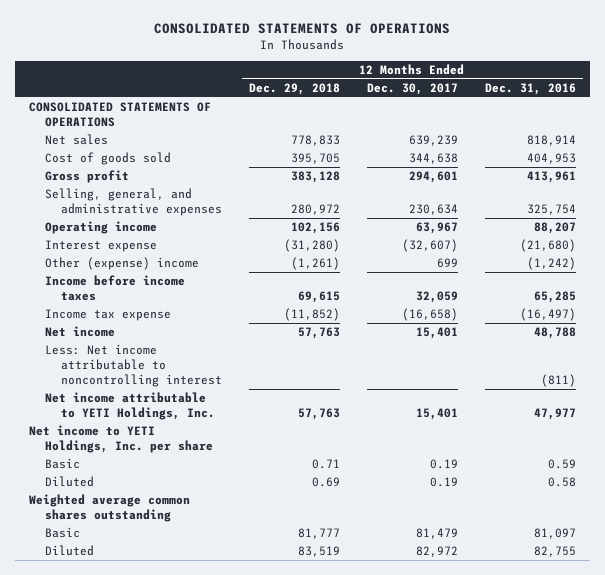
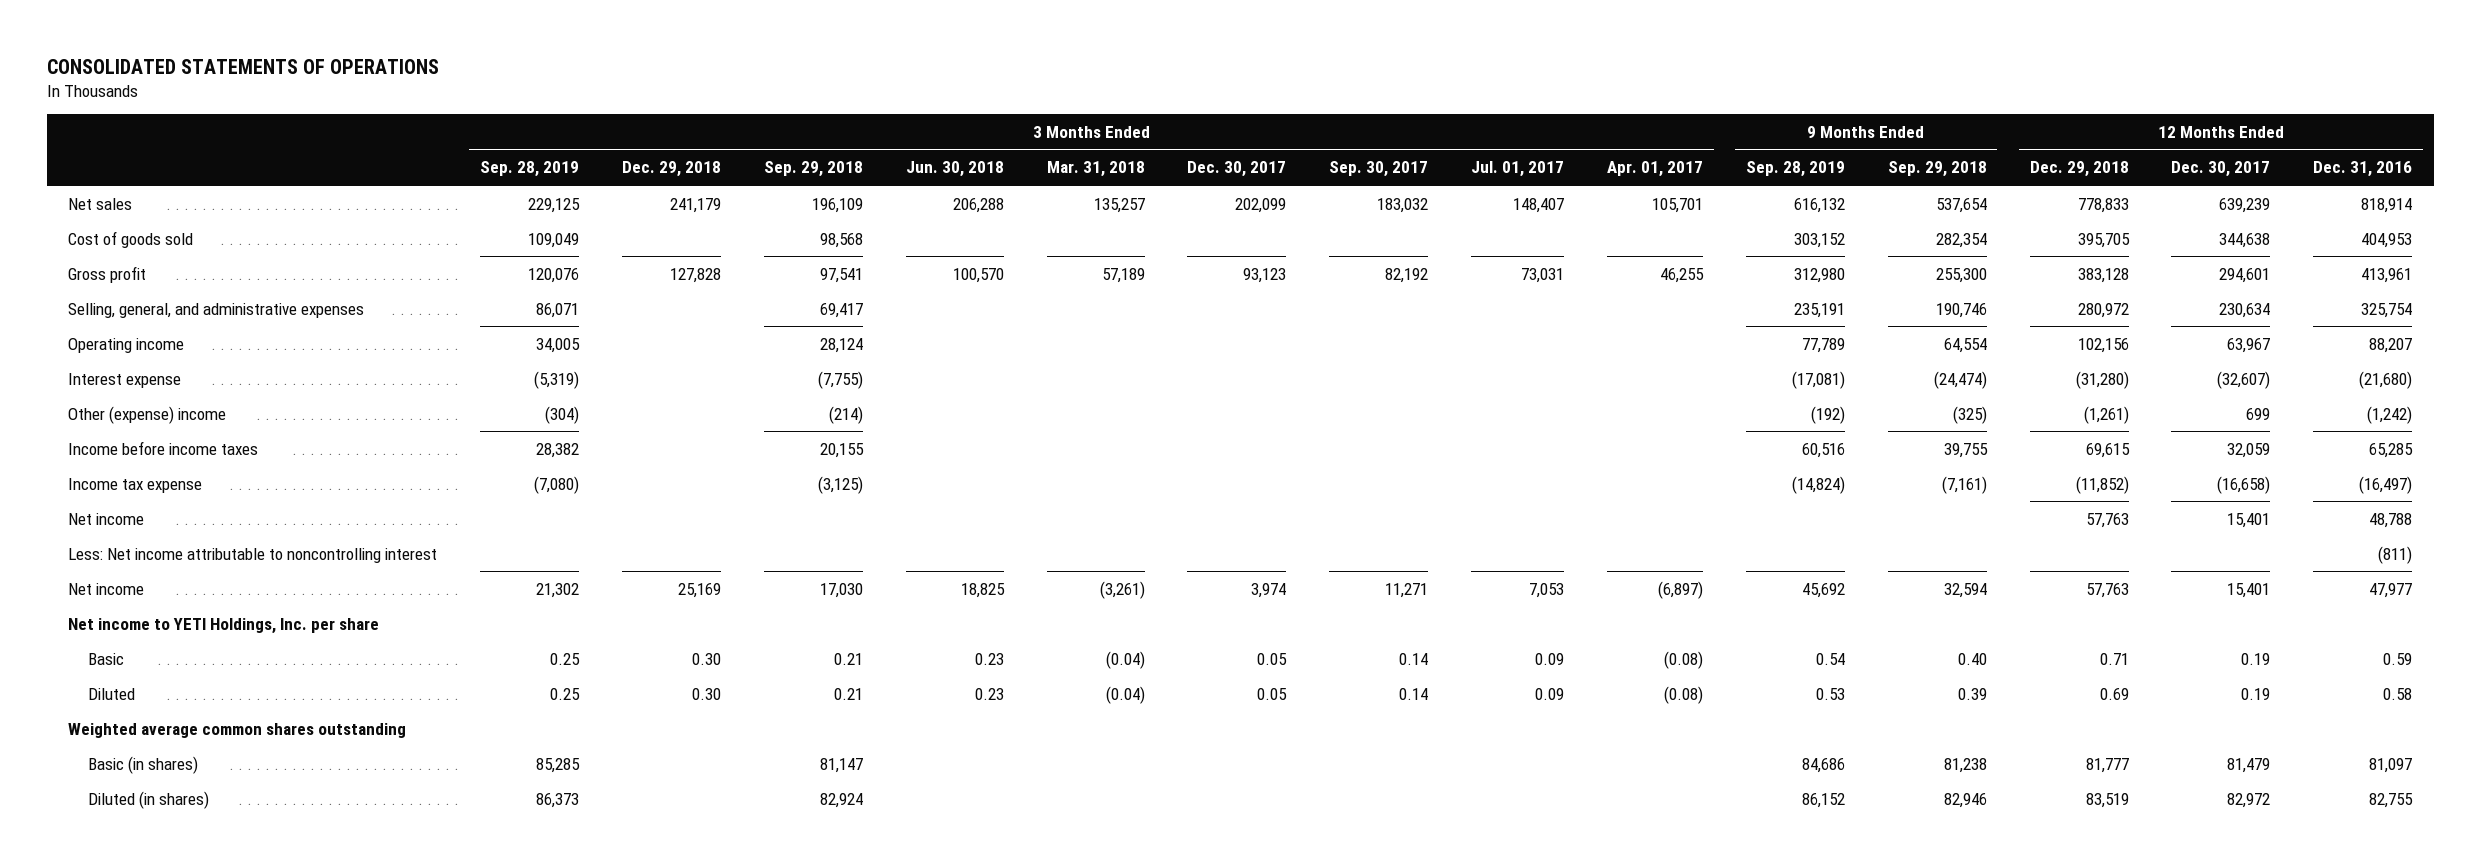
- | 12 Months Ended Dec. 29, 2018 | 12 Months Ended Dec. 30, 2017 | 12 Months Ended Dec. 31, 2016
+ | 3 Months Ended Sep. 28, 2019 | 3 Months Ended Dec. 29, 2018 | 3 Months Ended Sep. 29, 2018 | 3 Months Ended Jun. 30, 2018 | 3 Months Ended Mar. 31, 2018 | 3 Months Ended Dec. 30, 2017 | 3 Months Ended Sep. 30, 2017 | 3 Months Ended Jul. 01, 2017 | 3 Months Ended Apr. 01, 2017 | 9 Months Ended Sep. 28, 2019 | 9 Months Ended Sep. 29, 2018 | 12 Months Ended Dec. 29, 2018 | 12 Months Ended Dec. 30, 2017 | 12 Months Ended Dec. 31, 2016
- CONSOLIDATED STATEMENTS OF OPERATIONS
- Net income attributable to YETI Holdings, Inc. | 57,763 | 15,401 | 47,977
+ Net income | 21,302 | 25,169 | 17,030 | 18,825 | (3,261) | 3,974 | 11,271 | 7,053 | (6,897) | 45,692 | 32,594 | 57,763 | 15,401 | 47,977
- Basic | 81,777 | 81,479 | 81,097
- Diluted | 83,519 | 82,972 | 82,755
+ Basic (in shares) | 85,285 | | 81,147 | | | | | | | 84,686 | 81,238 | 81,777 | 81,479 | 81,097
+ Diluted (in shares) | 86,373 | | 82,924 | | | | | | | 86,152 | 82,946 | 83,519 | 82,972 | 82,755

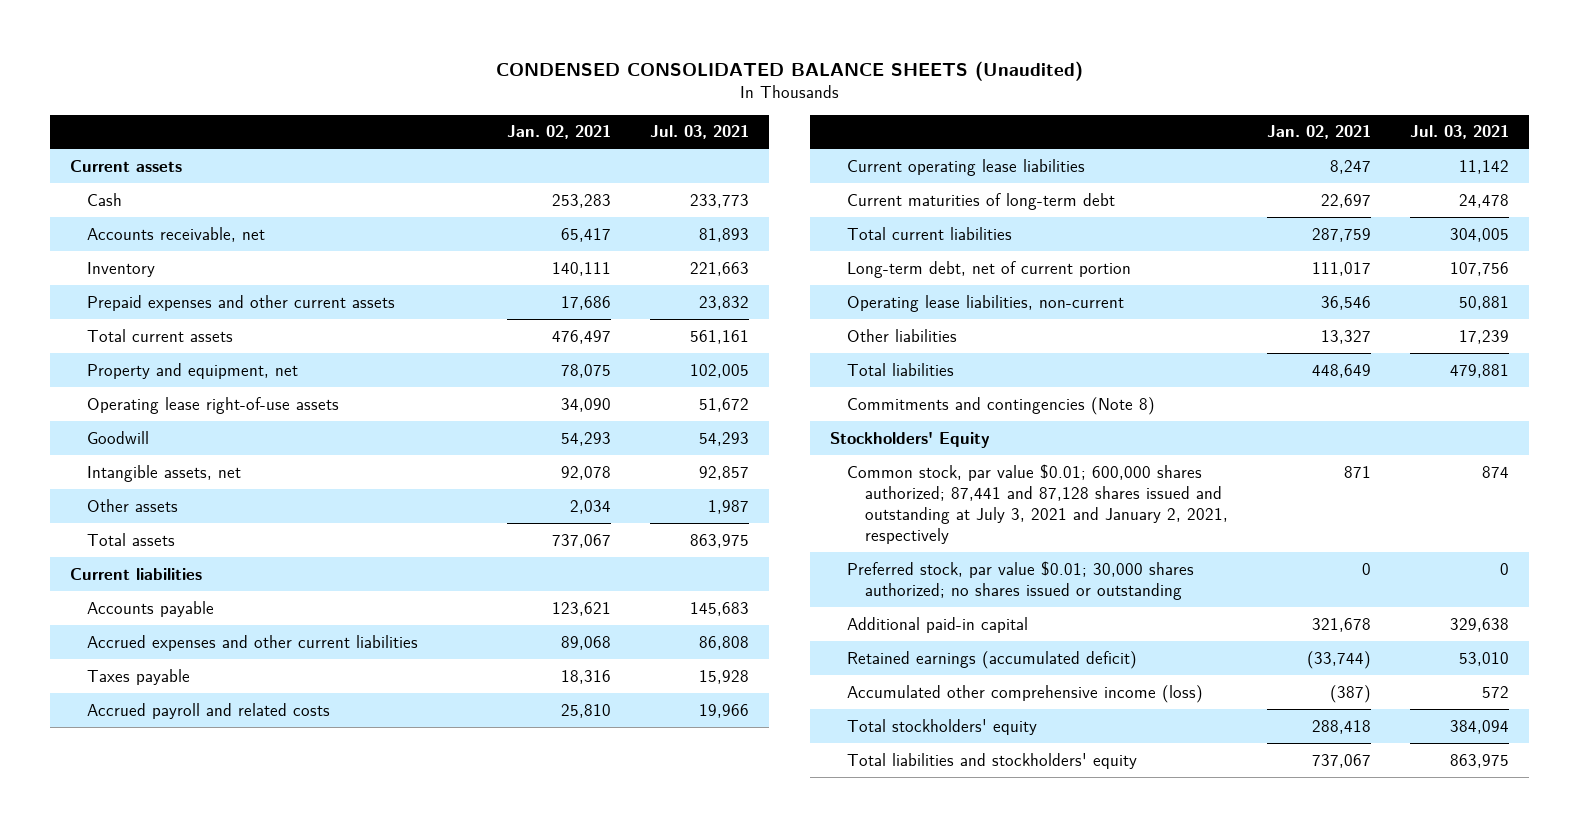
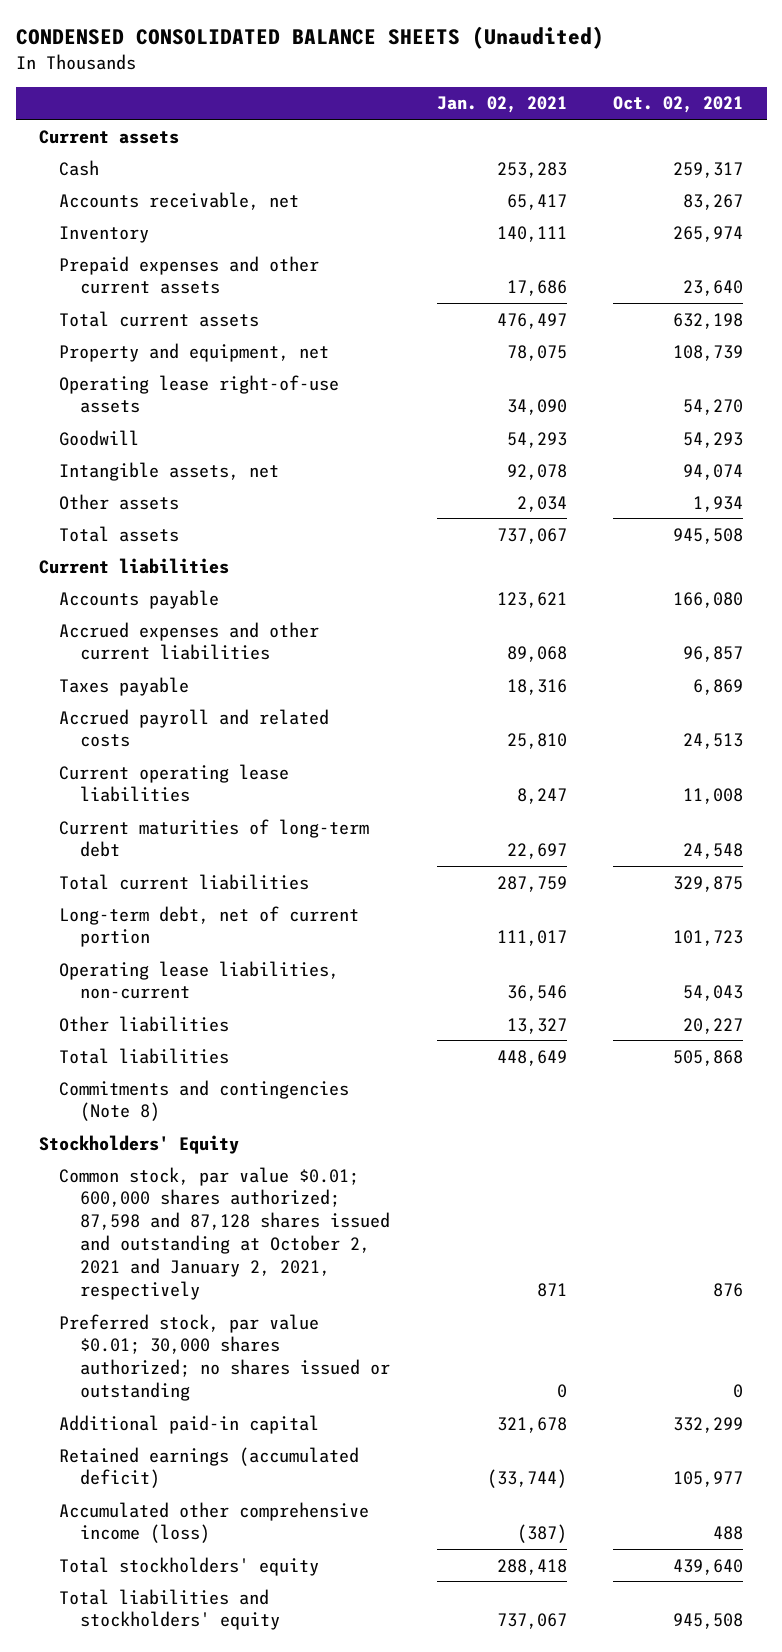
- | Jan. 02, 2021 | Jul. 03, 2021
+ | Jan. 02, 2021 | Oct. 02, 2021
- Common stock, par value $0.01; 600,000 shares authorized; 87,441 and 87,128 shares issued and outstanding at July 3, 2021 and January 2, 2021, respectively | 871 | 874
+ Common stock, par value $0.01; 600,000 shares authorized; 87,598 and 87,128 shares issued and outstanding at October 2, 2021 and January 2, 2021, respectively | 871 | 876

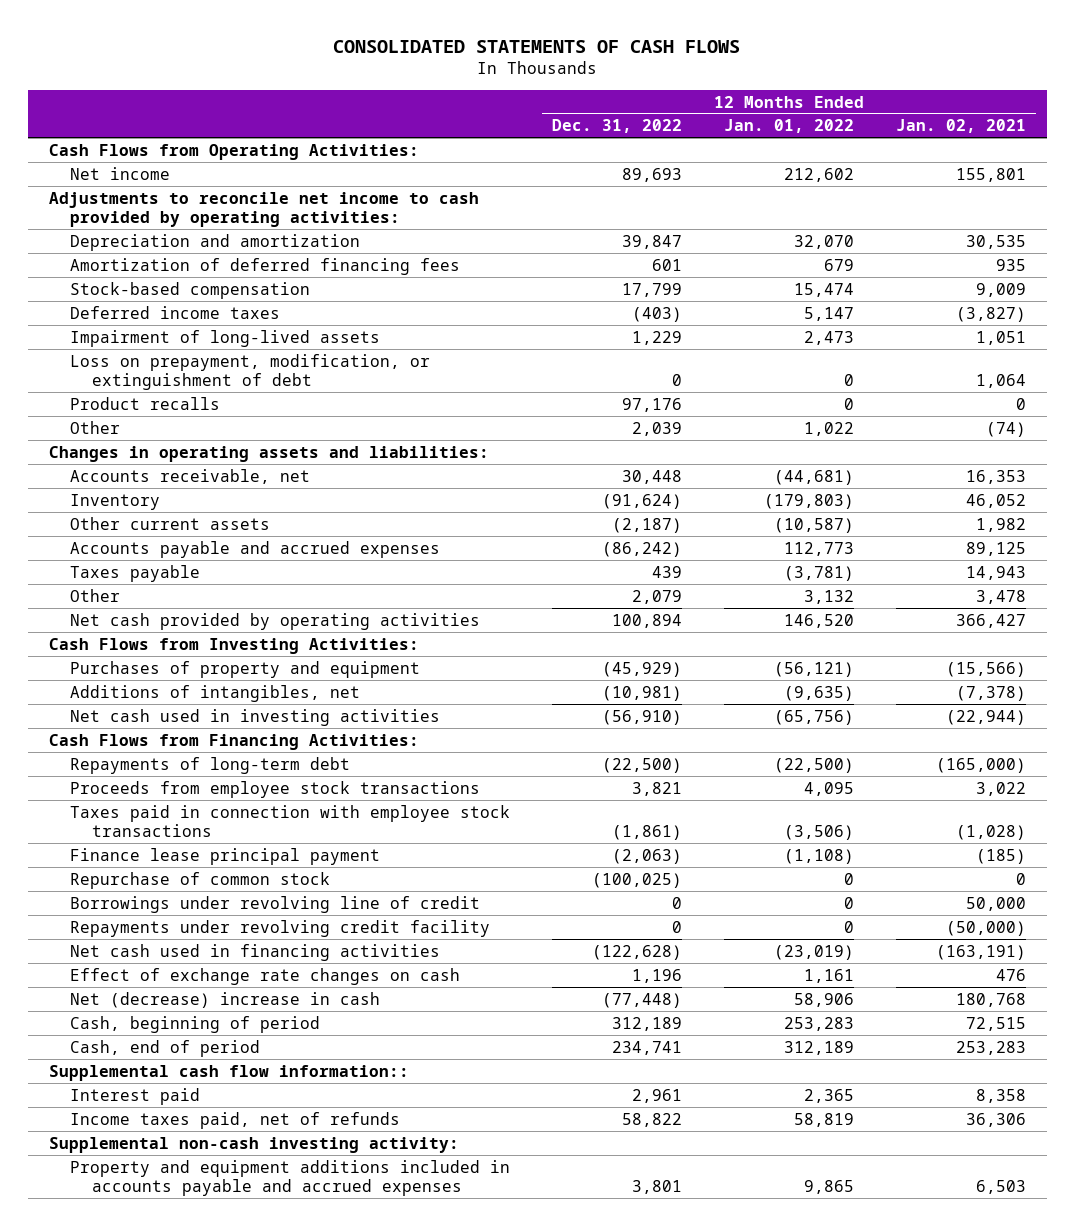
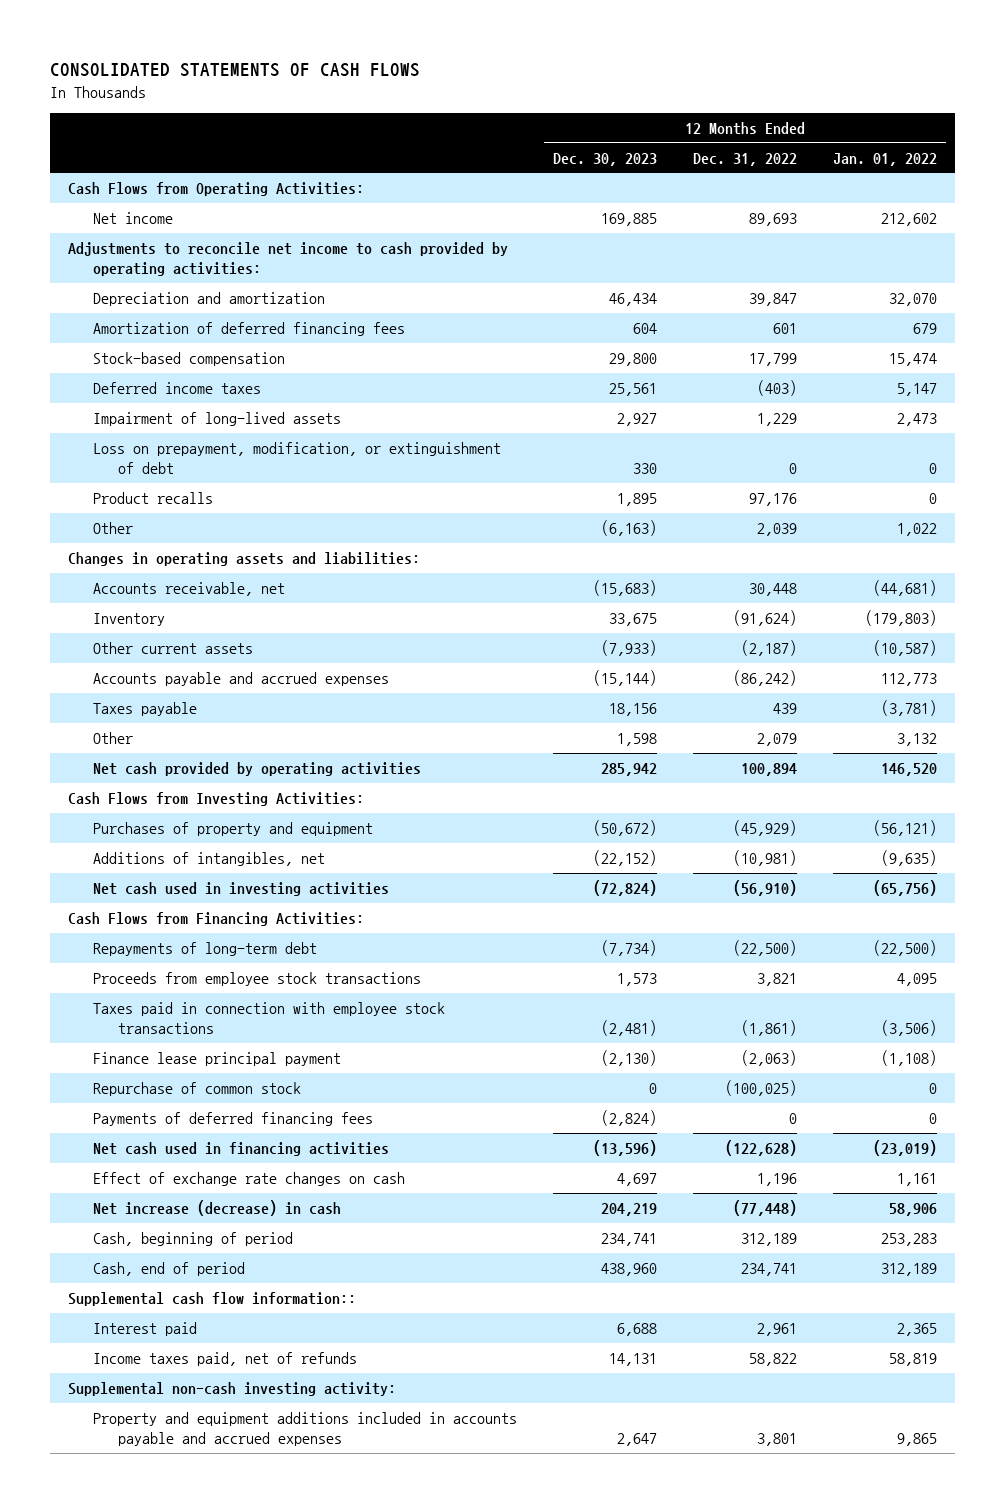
- | 12 Months Ended Dec. 31, 2022 | 12 Months Ended Jan. 01, 2022 | 12 Months Ended Jan. 02, 2021
+ | 12 Months Ended Dec. 30, 2023 | 12 Months Ended Dec. 31, 2022 | 12 Months Ended Jan. 01, 2022
- Borrowings under revolving line of credit | 0 | 0 | 50,000
- Repayments under revolving credit facility | 0 | 0 | (50,000)
+ Payments of deferred financing fees | (2,824) | 0 | 0
- Net (decrease) increase in cash | (77,448) | 58,906 | 180,768
+ Net increase (decrease) in cash | 204,219 | (77,448) | 58,906

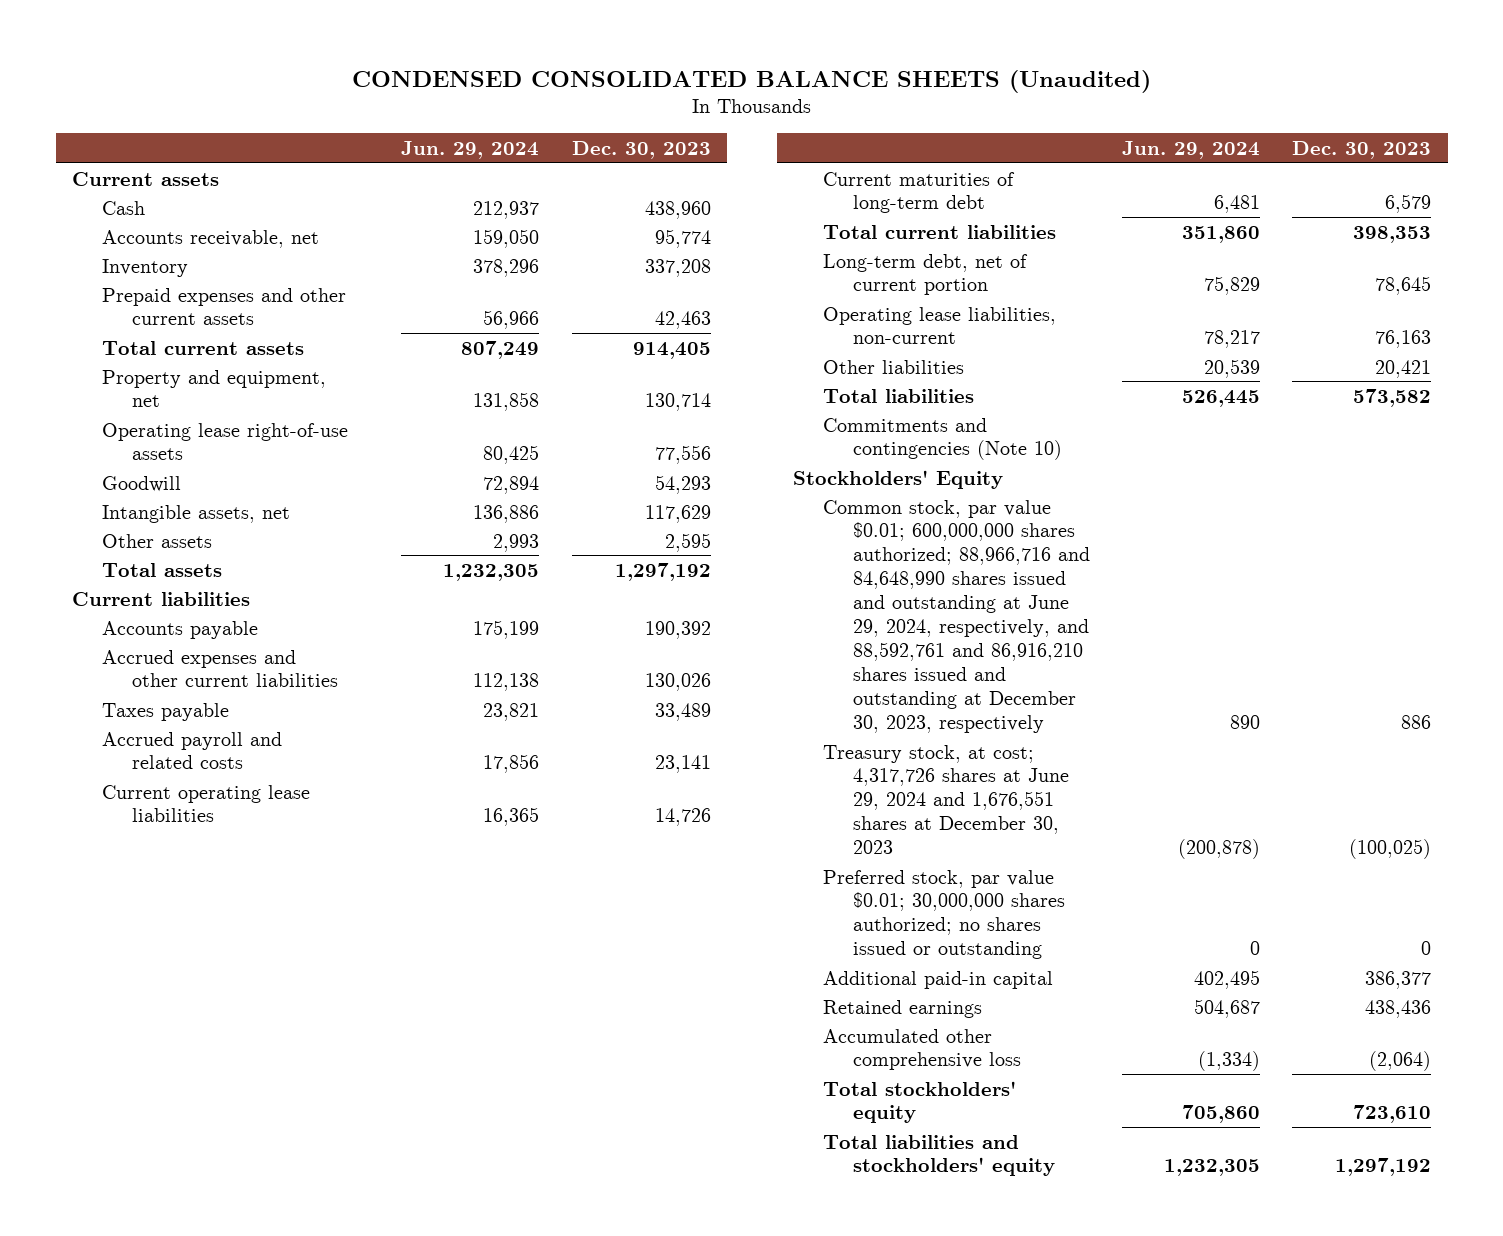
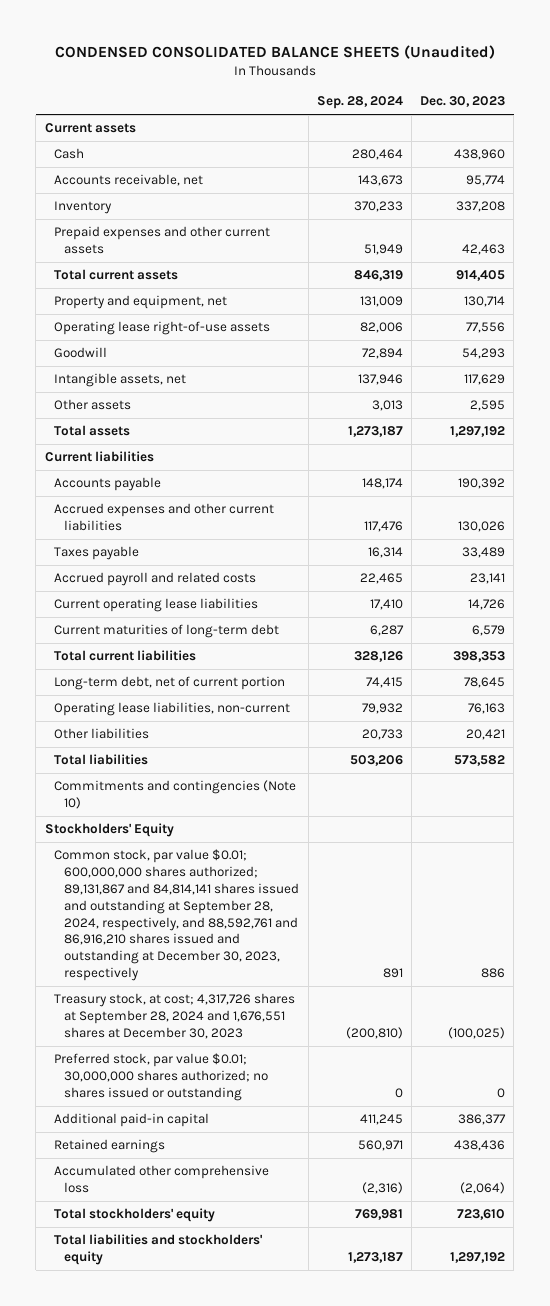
- | Jun. 29, 2024 | Dec. 30, 2023
+ | Sep. 28, 2024 | Dec. 30, 2023
- Common stock, par value $0.01; 600,000,000 shares authorized; 88,966,716 and 84,648,990 shares issued and outstanding at June 29, 2024, respectively, and 88,592,761 and 86,916,210 shares issued and outstanding at December 30, 2023, respectively | 890 | 886
- Treasury stock, at cost; 4,317,726 shares at June 29, 2024 and 1,676,551 shares at December 30, 2023 | (200,878) | (100,025)
+ Common stock, par value $0.01; 600,000,000 shares authorized; 89,131,867 and 84,814,141 shares issued and outstanding at September 28, 2024, respectively, and 88,592,761 and 86,916,210 shares issued and outstanding at December 30, 2023, respectively | 891 | 886
+ Treasury stock, at cost; 4,317,726 shares at September 28, 2024 and 1,676,551 shares at December 30, 2023 | (200,810) | (100,025)

